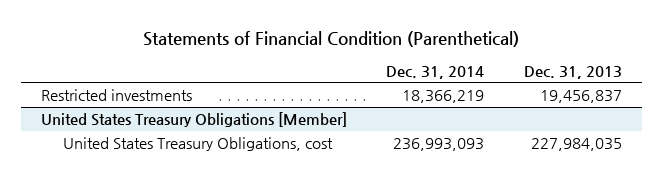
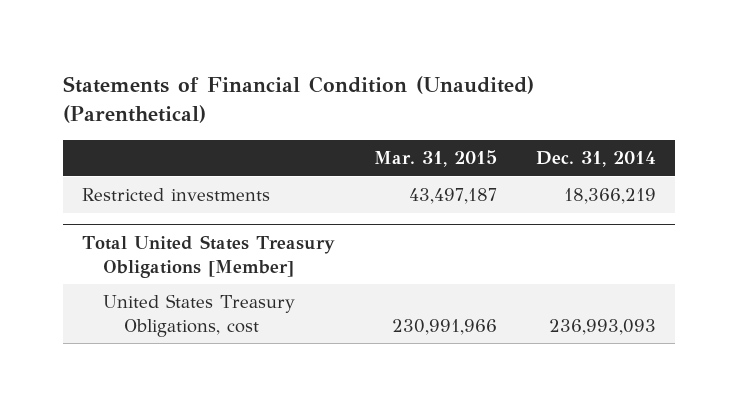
- Statements of Financial Condition (Parenthetical)
+ Statements of Financial Condition (Unaudited) (Parenthetical)
- | Dec. 31, 2014 | Dec. 31, 2013
+ | Mar. 31, 2015 | Dec. 31, 2014
- United States Treasury Obligations [Member]
+ Total United States Treasury Obligations [Member]

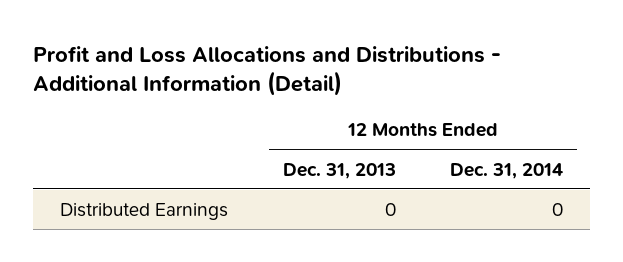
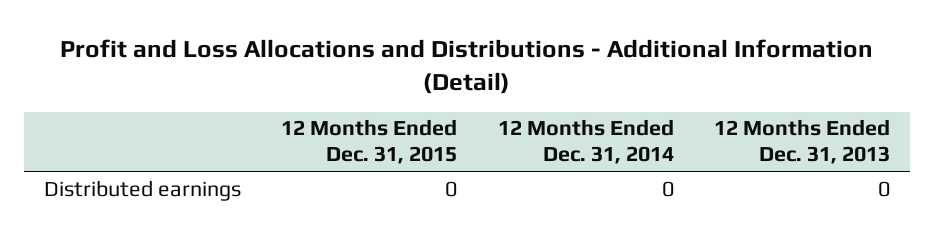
- | 12 Months Ended Dec. 31, 2013 | 12 Months Ended Dec. 31, 2014
+ | 12 Months Ended Dec. 31, 2015 | 12 Months Ended Dec. 31, 2014 | 12 Months Ended Dec. 31, 2013
- Distributed Earnings | 0 | 0
+ Distributed earnings | 0 | 0 | 0

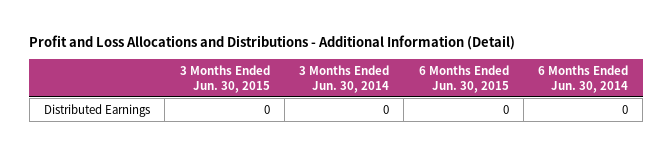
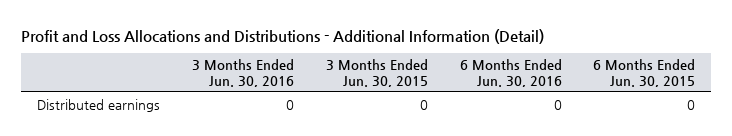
- | 3 Months Ended Jun. 30, 2015 | 3 Months Ended Jun. 30, 2014 | 6 Months Ended Jun. 30, 2015 | 6 Months Ended Jun. 30, 2014
+ | 3 Months Ended Jun. 30, 2016 | 3 Months Ended Jun. 30, 2015 | 6 Months Ended Jun. 30, 2016 | 6 Months Ended Jun. 30, 2015
- Distributed Earnings | 0 | 0 | 0 | 0
+ Distributed earnings | 0 | 0 | 0 | 0

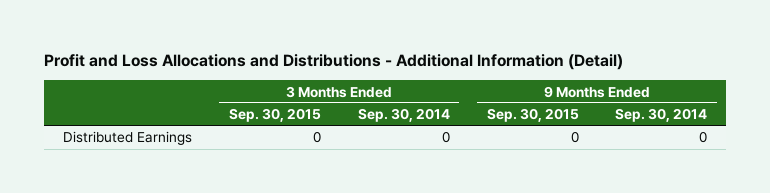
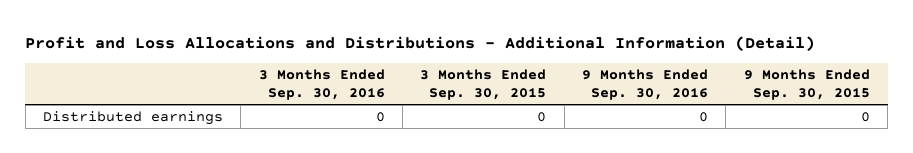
- | 3 Months Ended Sep. 30, 2015 | 3 Months Ended Sep. 30, 2014 | 9 Months Ended Sep. 30, 2015 | 9 Months Ended Sep. 30, 2014
+ | 3 Months Ended Sep. 30, 2016 | 3 Months Ended Sep. 30, 2015 | 9 Months Ended Sep. 30, 2016 | 9 Months Ended Sep. 30, 2015
- Distributed Earnings | 0 | 0 | 0 | 0
+ Distributed earnings | 0 | 0 | 0 | 0

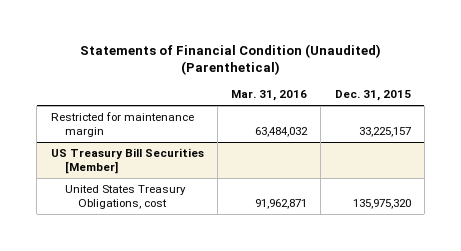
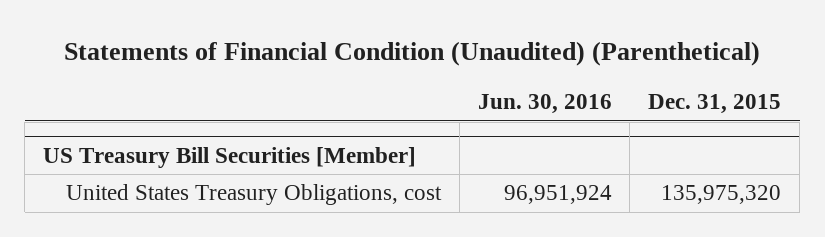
- | Mar. 31, 2016 | Dec. 31, 2015
+ | Jun. 30, 2016 | Dec. 31, 2015
- Restricted for maintenance margin | 63,484,032 | 33,225,157

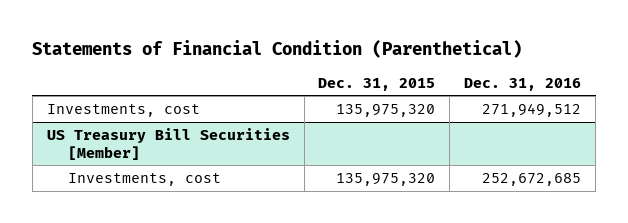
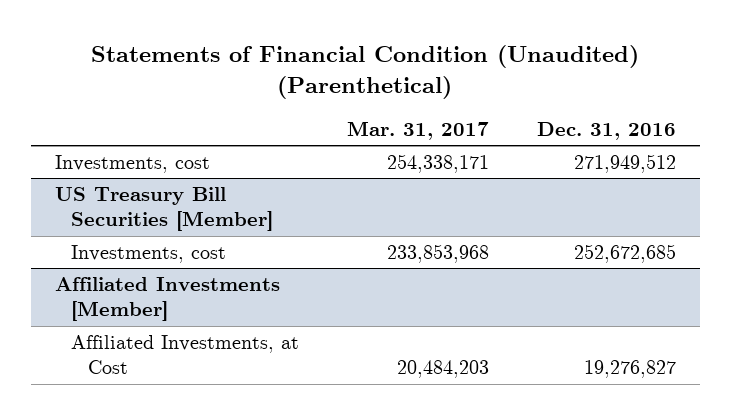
- Statements of Financial Condition (Parenthetical)
+ Statements of Financial Condition (Unaudited) (Parenthetical)
- | Dec. 31, 2015 | Dec. 31, 2016
+ | Mar. 31, 2017 | Dec. 31, 2016
+ Affiliated Investments [Member]
+ Affiliated Investments, at Cost | 20,484,203 | 19,276,827

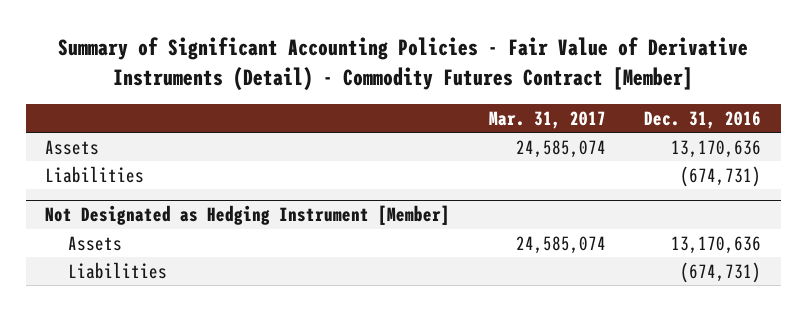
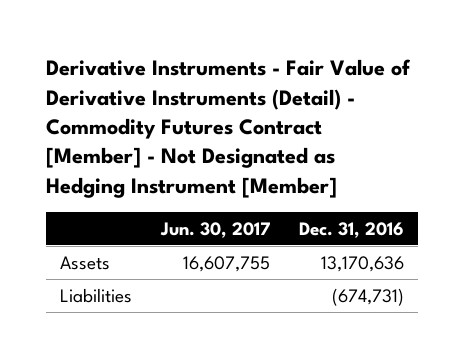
- Summary of Significant Accounting Policies - Fair Value of Derivative Instruments (Detail) - Commodity Futures Contract [Member]
+ Derivative Instruments - Fair Value of Derivative Instruments (Detail) - Commodity Futures Contract [Member] - Not Designated as Hedging Instrument [Member]
- | Mar. 31, 2017 | Dec. 31, 2016
+ | Jun. 30, 2017 | Dec. 31, 2016
- Not Designated as Hedging Instrument [Member]
- Assets | 24,585,074 | 13,170,636
- Liabilities | | (674,731)

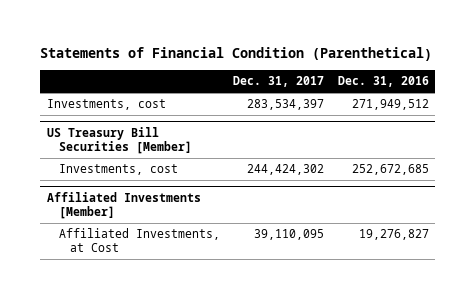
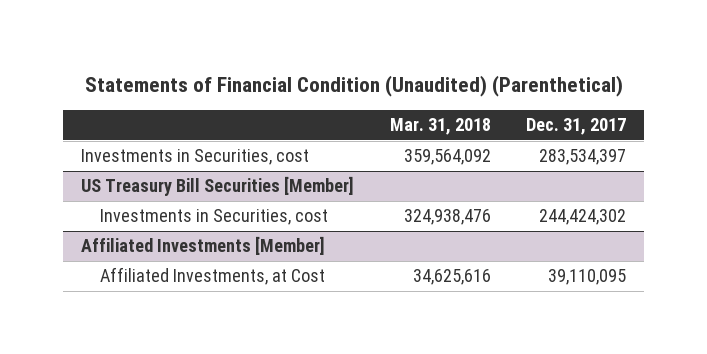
- Statements of Financial Condition (Parenthetical)
+ Statements of Financial Condition (Unaudited) (Parenthetical)
- | Dec. 31, 2017 | Dec. 31, 2016
+ | Mar. 31, 2018 | Dec. 31, 2017
- Investments, cost | 283,534,397 | 271,949,512
+ Investments in Securities, cost | 359,564,092 | 283,534,397
@ US Treasury Bill Securities [Member]
- Investments, cost | 244,424,302 | 252,672,685
+ Investments in Securities, cost | 324,938,476 | 244,424,302

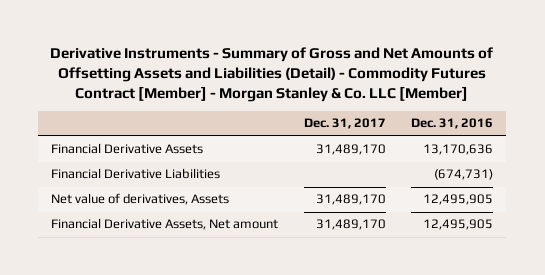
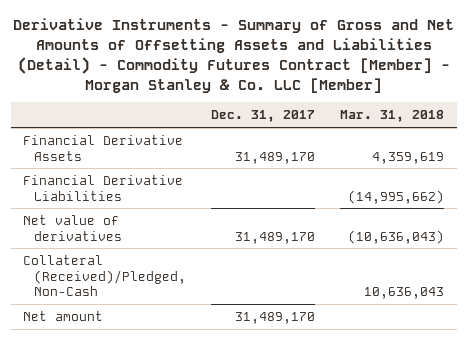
- | Dec. 31, 2017 | Dec. 31, 2016
+ | Dec. 31, 2017 | Mar. 31, 2018
- Net value of derivatives, Assets | 31,489,170 | 12,495,905
- Financial Derivative Assets, Net amount | 31,489,170 | 12,495,905
+ Net value of derivatives | 31,489,170 | (10,636,043)
+ Collateral (Received)/Pledged, Non-Cash | | 10,636,043
+ Net amount | 31,489,170 |

